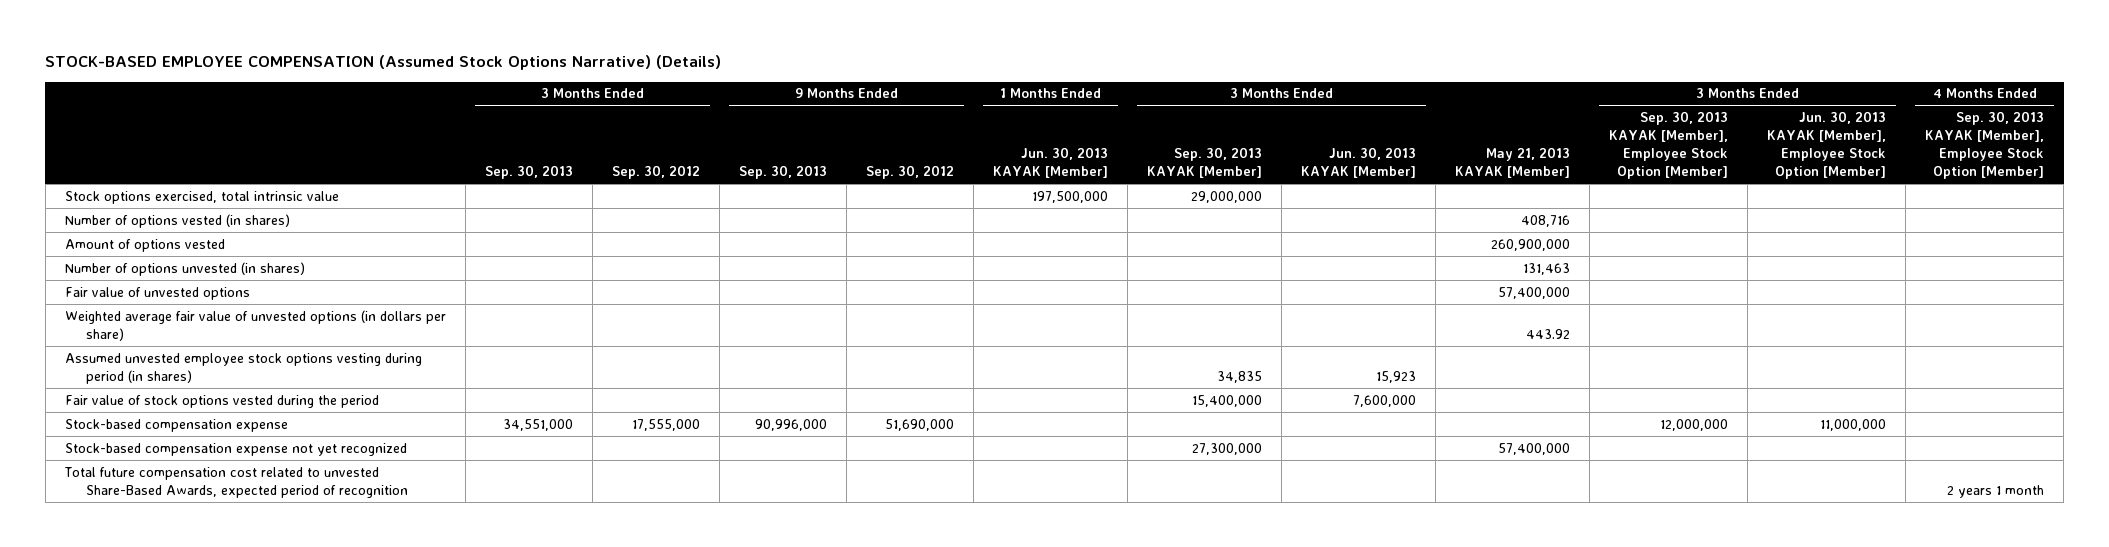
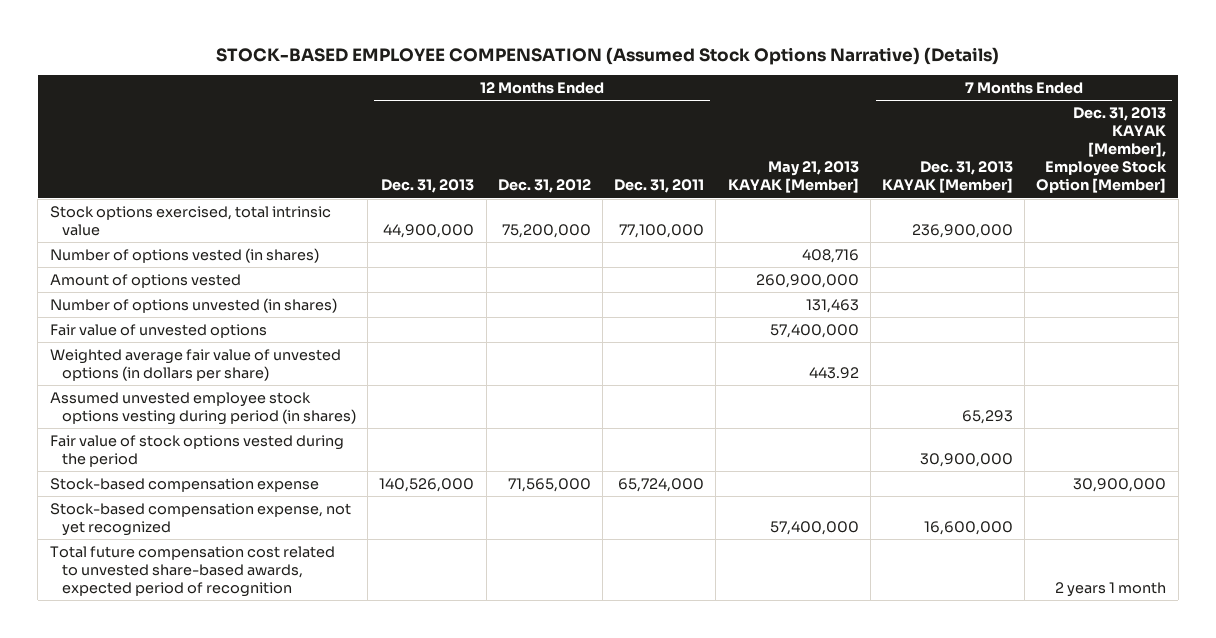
- | 3 Months Ended Sep. 30, 2013 | 3 Months Ended Sep. 30, 2012 | 9 Months Ended Sep. 30, 2013 | 9 Months Ended Sep. 30, 2012 | 1 Months Ended Jun. 30, 2013 KAYAK [Member] | 3 Months Ended Sep. 30, 2013 KAYAK [Member] | 3 Months Ended Jun. 30, 2013 KAYAK [Member] | May 21, 2013 KAYAK [Member] | 3 Months Ended Sep. 30, 2013 KAYAK [Member], Employee Stock Option [Member] | 3 Months Ended Jun. 30, 2013 KAYAK [Member], Employee Stock Option [Member] | 4 Months Ended Sep. 30, 2013 KAYAK [Member], Employee Stock Option [Member]
+ | 12 Months Ended Dec. 31, 2013 | 12 Months Ended Dec. 31, 2012 | 12 Months Ended Dec. 31, 2011 | May 21, 2013 KAYAK [Member] | 7 Months Ended Dec. 31, 2013 KAYAK [Member] | 7 Months Ended Dec. 31, 2013 KAYAK [Member], Employee Stock Option [Member]
- Stock-based compensation expense not yet recognized | | | | | | 27,300,000 | | 57,400,000 | | |
- Total future compensation cost related to unvested Share-Based Awards, expected period of recognition | | | | | | | | | | | 2 years 1 month
+ Stock-based compensation expense, not yet recognized | | | | 57,400,000 | 16,600,000 |
+ Total future compensation cost related to unvested share-based awards, expected period of recognition | | | | | | 2 years 1 month

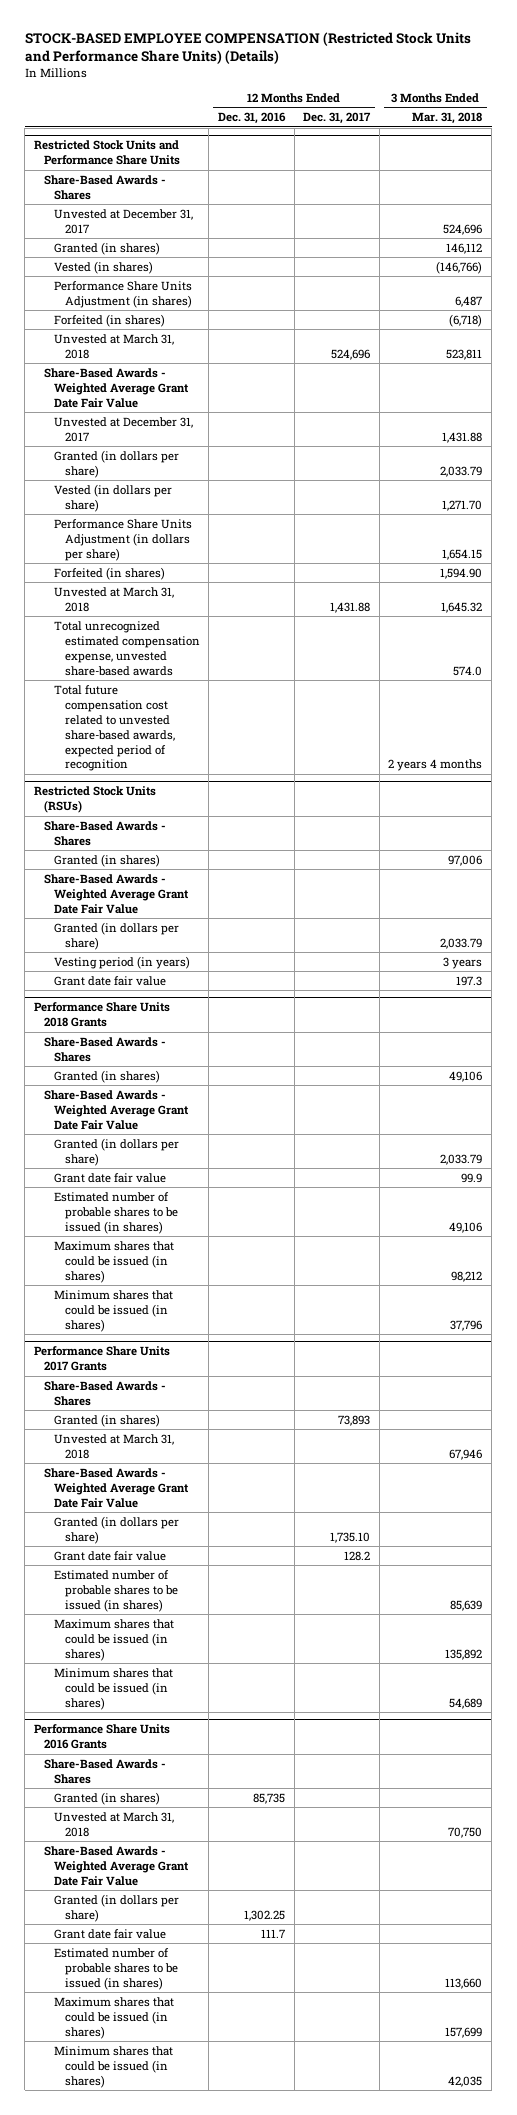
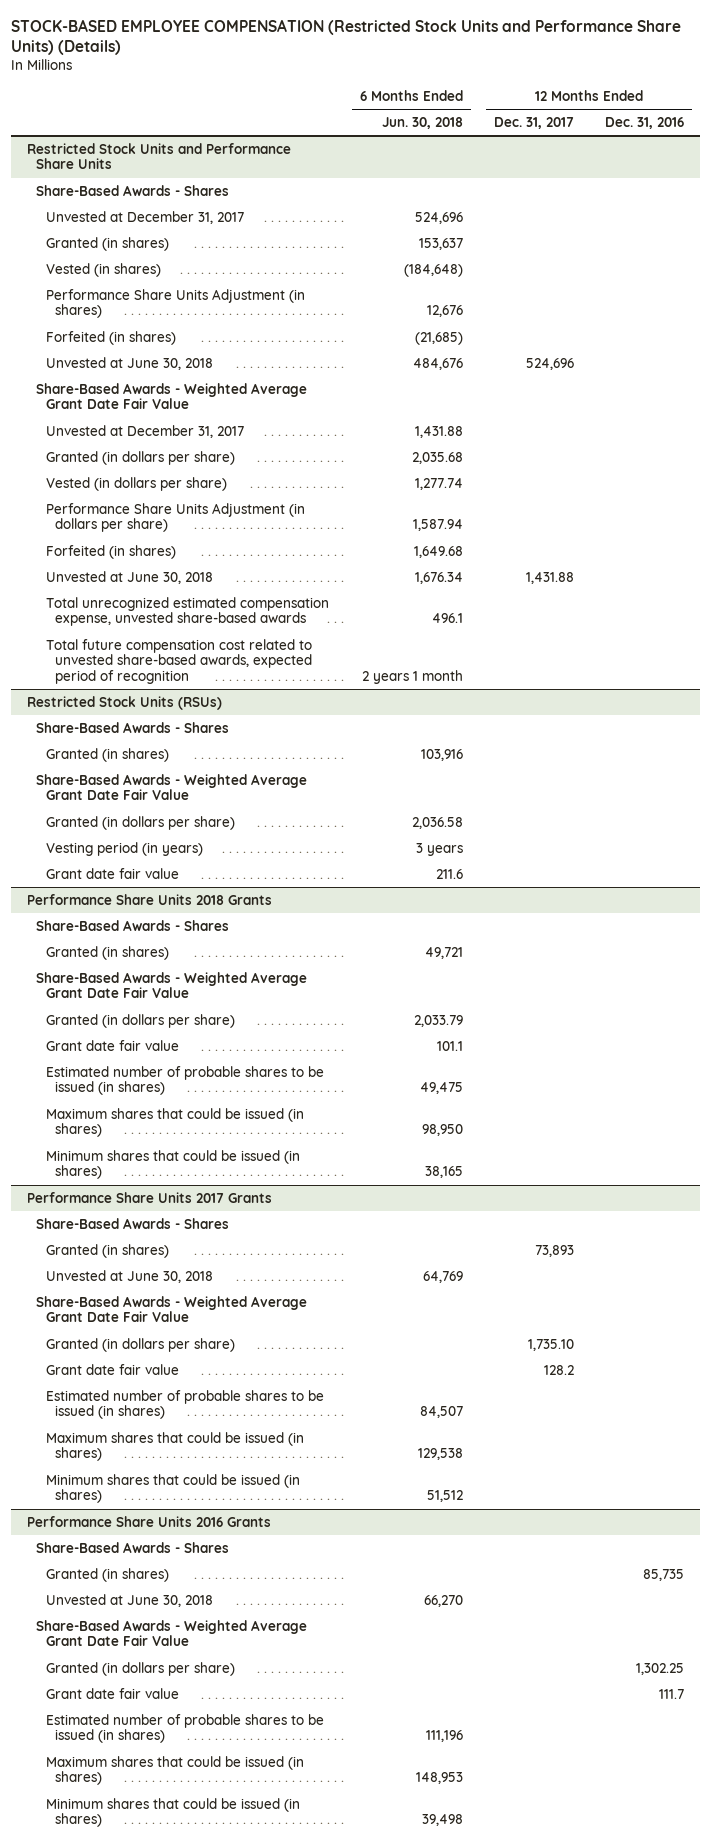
- | 12 Months Ended Dec. 31, 2016 | 12 Months Ended Dec. 31, 2017 | 3 Months Ended Mar. 31, 2018
+ | 6 Months Ended Jun. 30, 2018 | 12 Months Ended Dec. 31, 2017 | 12 Months Ended Dec. 31, 2016
@ Restricted Stock Units and Performance Share Units
- Unvested at March 31, 2018 | | 524,696 | 523,811
+ Unvested at June 30, 2018 | 484,676 | 524,696 |
- Unvested at March 31, 2018 | | 1,431.88 | 1,645.32
+ Unvested at June 30, 2018 | 1,676.34 | 1,431.88 |
@ Performance Share Units 2017 Grants
- Unvested at March 31, 2018 | | | 67,946
+ Unvested at June 30, 2018 | 64,769 | |
@ Performance Share Units 2016 Grants
- Unvested at March 31, 2018 | | | 70,750
+ Unvested at June 30, 2018 | 66,270 | |

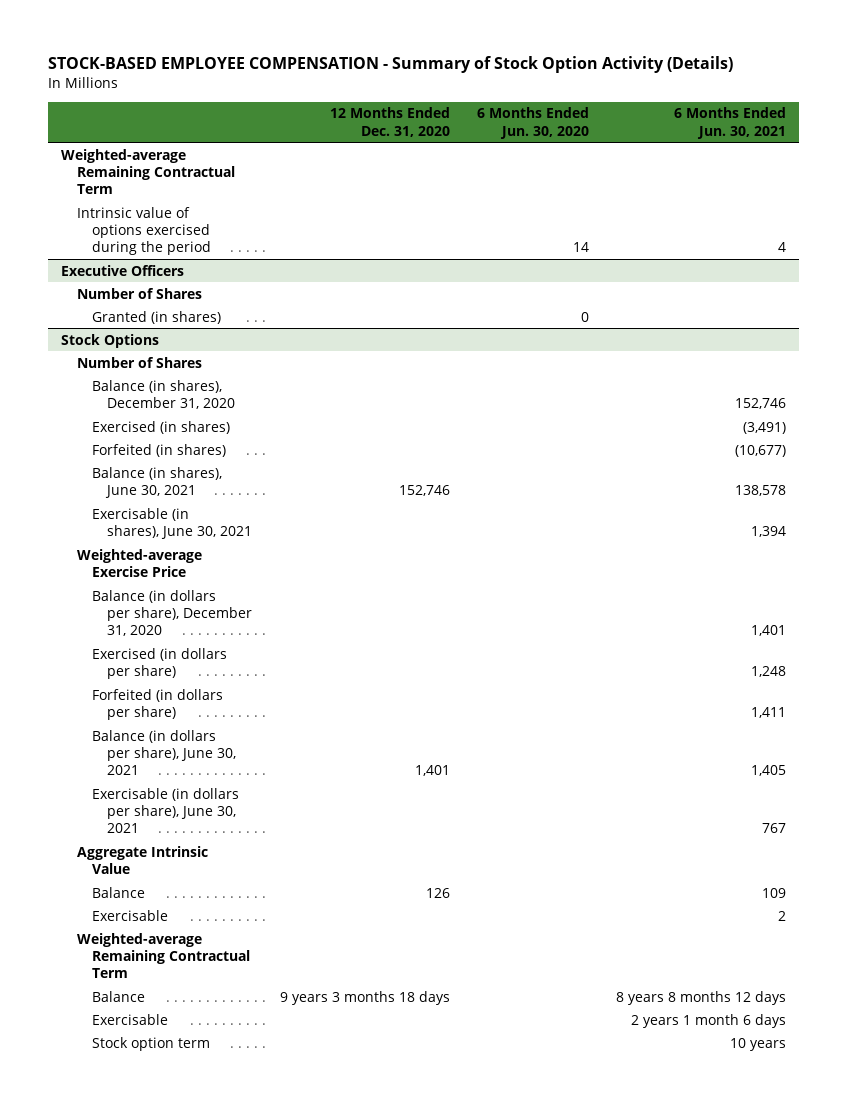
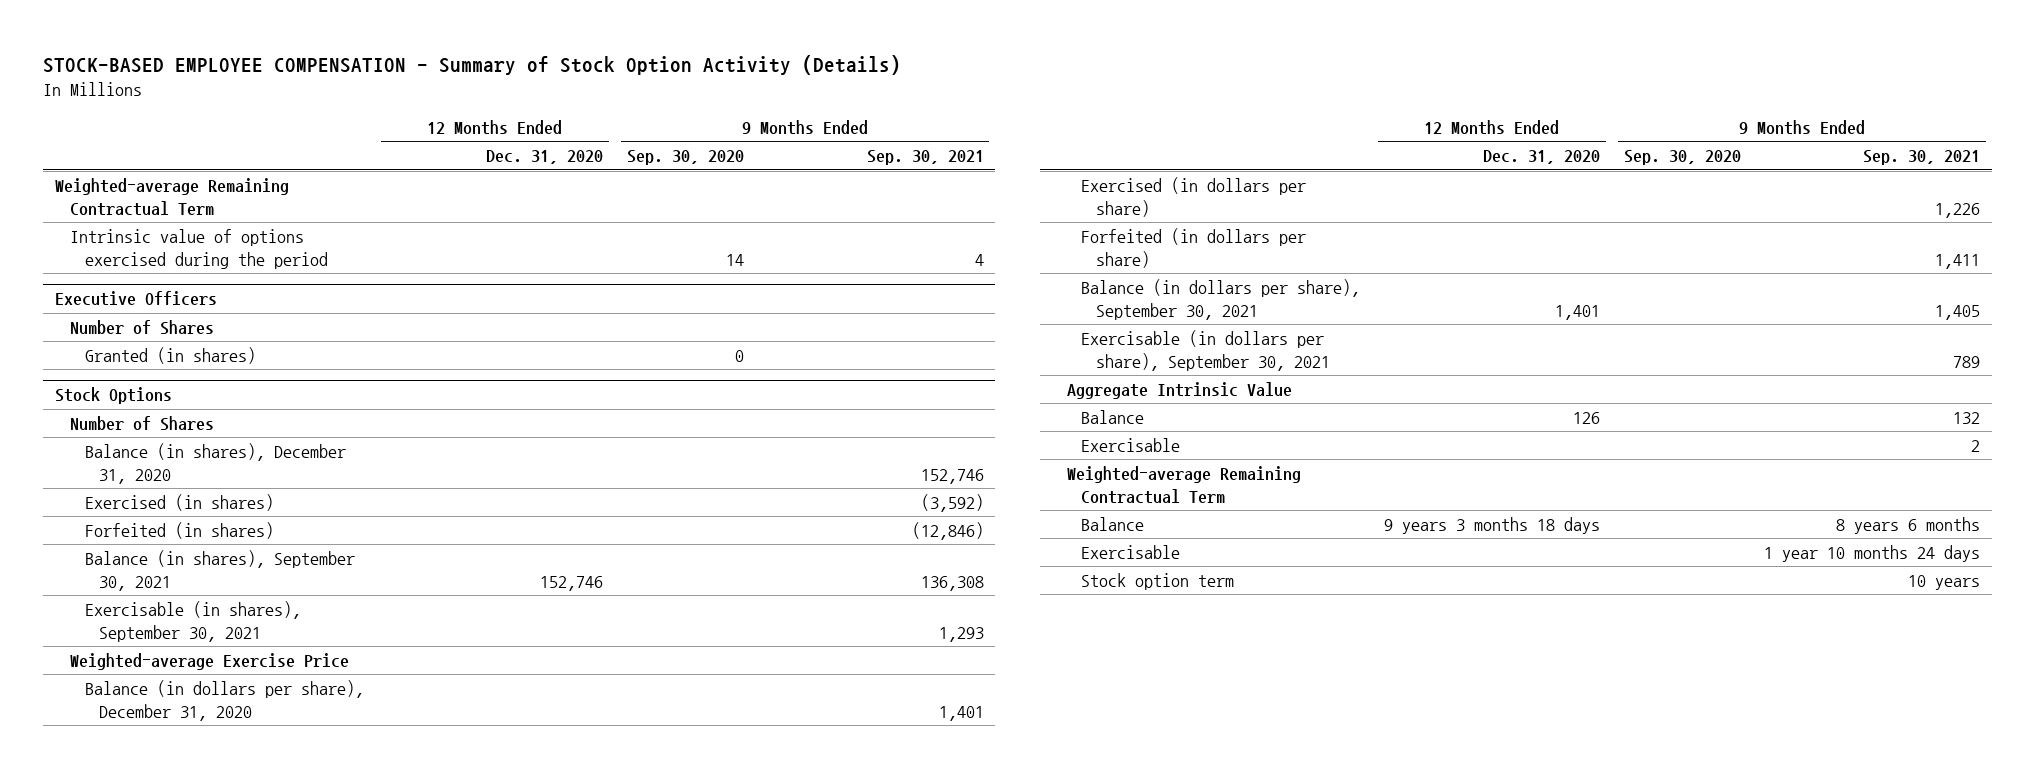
- | 12 Months Ended Dec. 31, 2020 | 6 Months Ended Jun. 30, 2020 | 6 Months Ended Jun. 30, 2021
+ | 12 Months Ended Dec. 31, 2020 | 9 Months Ended Sep. 30, 2020 | 9 Months Ended Sep. 30, 2021
@ Stock Options
- Balance (in shares), June 30, 2021 | 152,746 | | 138,578
- Exercisable (in shares), June 30, 2021 | | | 1,394
+ Balance (in shares), September 30, 2021 | 152,746 | | 136,308
+ Exercisable (in shares), September 30, 2021 | | | 1,293
- Balance (in dollars per share), June 30, 2021 | 1,401 | | 1,405
- Exercisable (in dollars per share), June 30, 2021 | | | 767
+ Balance (in dollars per share), September 30, 2021 | 1,401 | | 1,405
+ Exercisable (in dollars per share), September 30, 2021 | | | 789

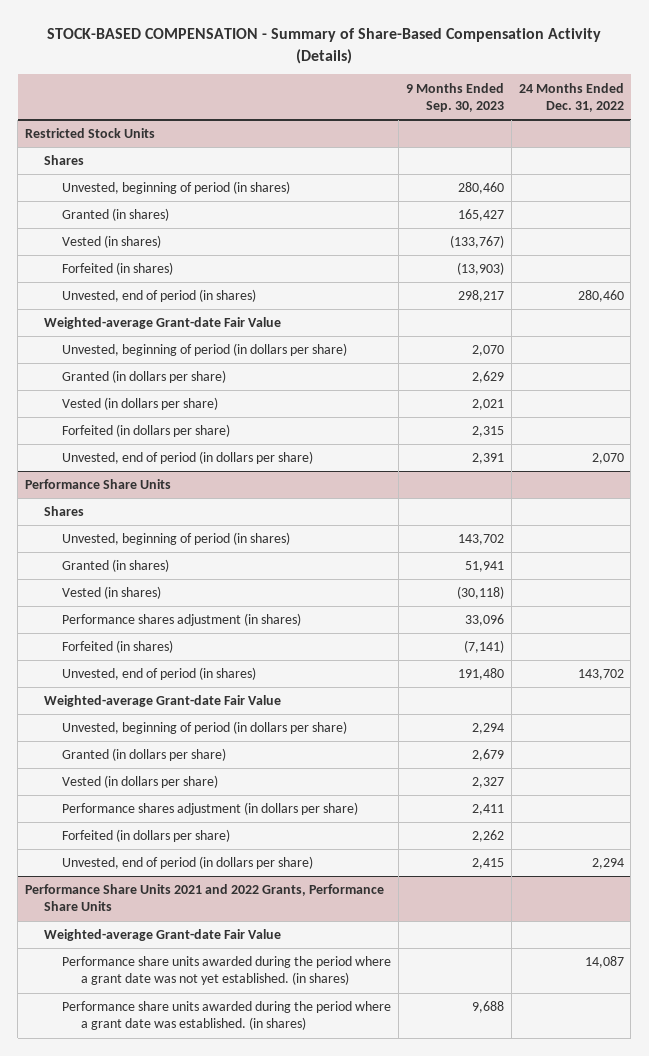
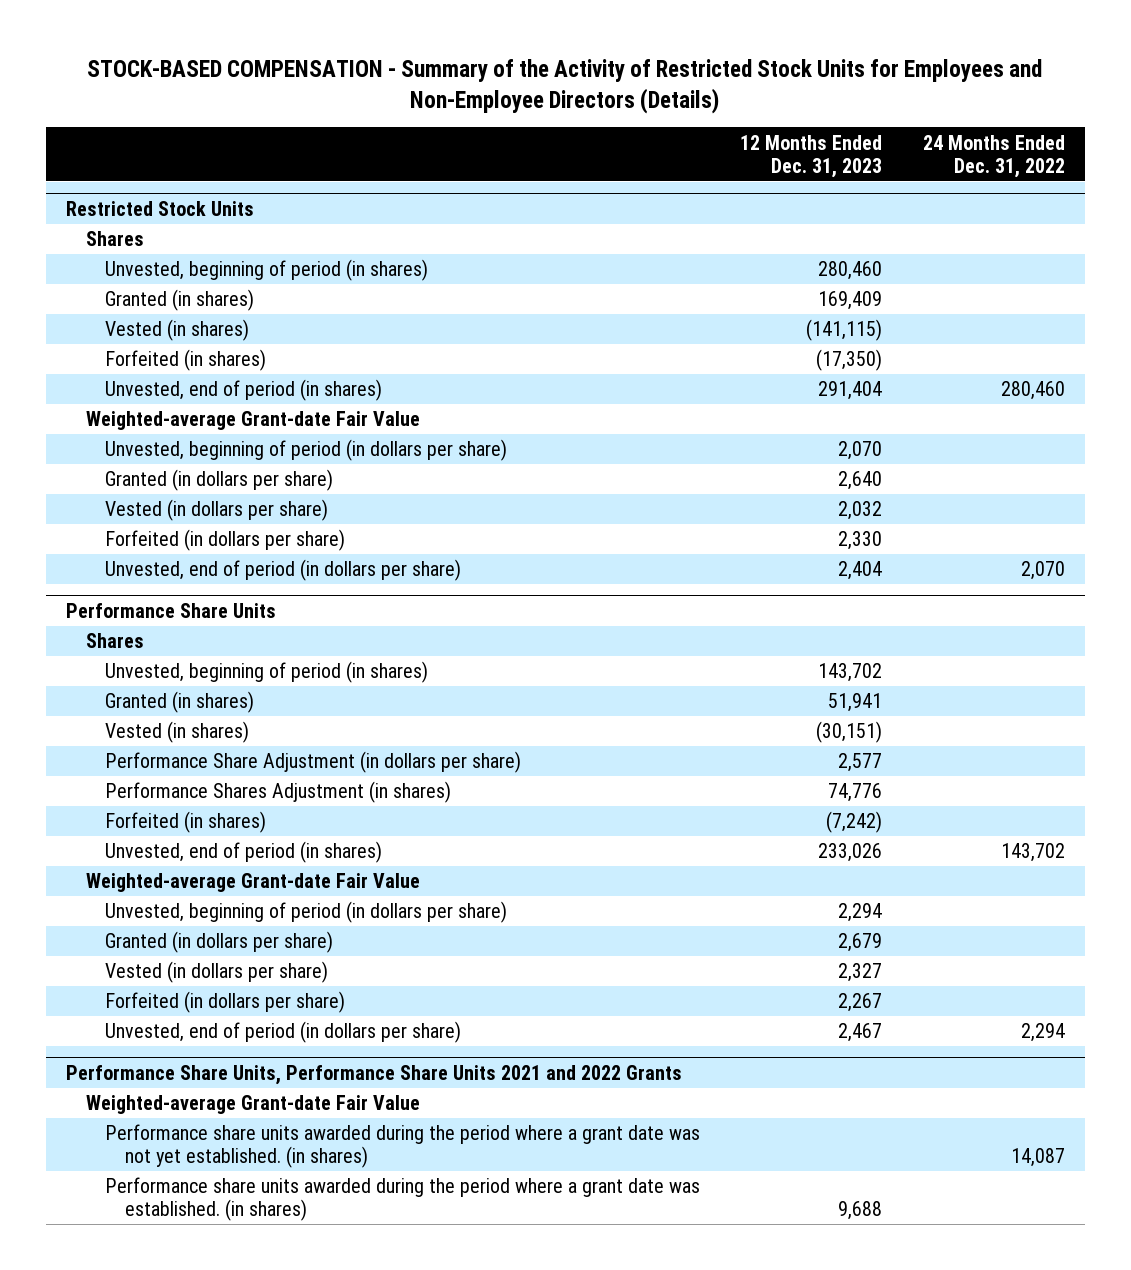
- STOCK-BASED COMPENSATION - Summary of Share-Based Compensation Activity (Details)
+ STOCK-BASED COMPENSATION - Summary of the Activity of Restricted Stock Units for Employees and Non-Employee Directors (Details)
- | 9 Months Ended Sep. 30, 2023 | 24 Months Ended Dec. 31, 2022
+ | 12 Months Ended Dec. 31, 2023 | 24 Months Ended Dec. 31, 2022
@ Performance Share Units
- Performance shares adjustment (in shares) | 33,096 |
+ Performance Share Adjustment (in dollars per share) | 2,577 |
+ Performance Shares Adjustment (in shares) | 74,776 |
- Performance shares adjustment (in dollars per share) | 2,411 |
- Performance Share Units 2021 and 2022 Grants, Performance Share Units
+ Performance Share Units, Performance Share Units 2021 and 2022 Grants

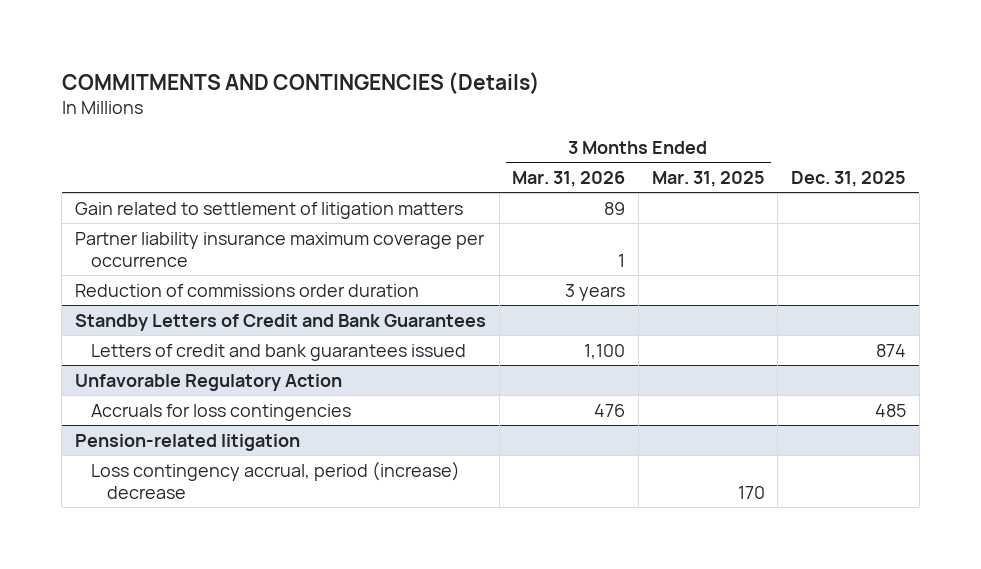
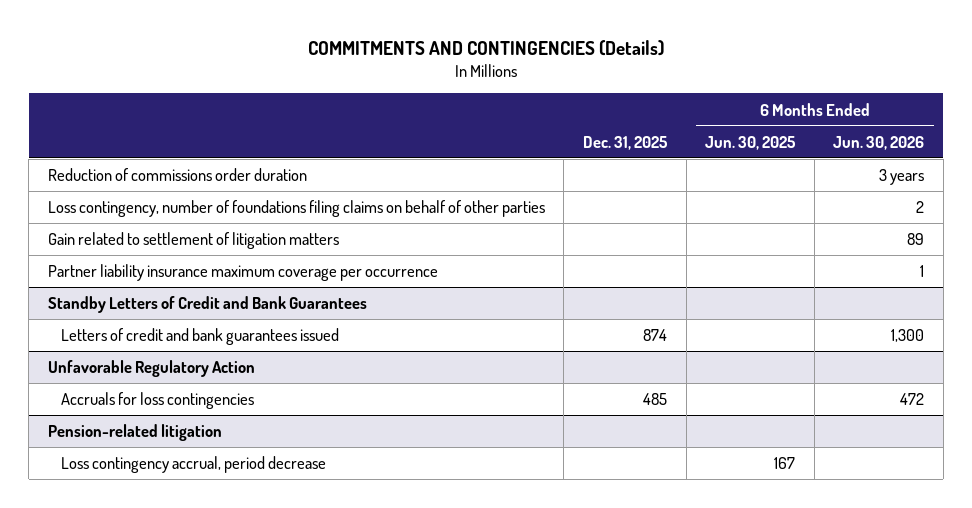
- | 3 Months Ended Mar. 31, 2026 | 3 Months Ended Mar. 31, 2025 | Dec. 31, 2025
+ | Dec. 31, 2025 | 6 Months Ended Jun. 30, 2025 | 6 Months Ended Jun. 30, 2026
moved up: Reduction of commissions order duration | | | 3 years
+ Loss contingency, number of foundations filing claims on behalf of other parties | | | 2
@ Pension-related litigation
- Loss contingency accrual, period (increase) decrease | | 170 |
+ Loss contingency accrual, period decrease | | 167 |

